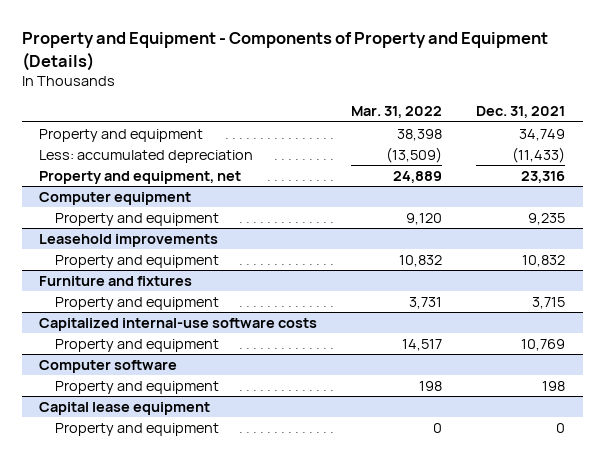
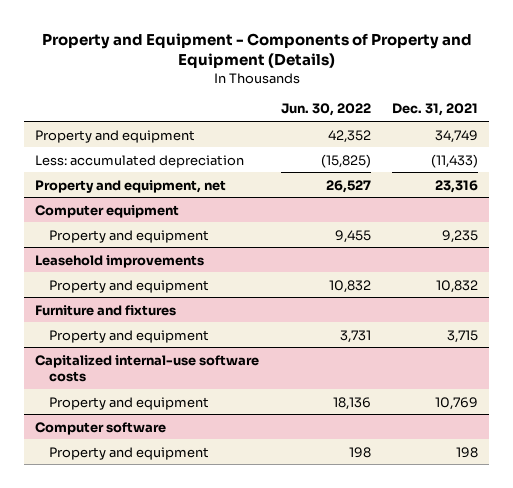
- | Mar. 31, 2022 | Dec. 31, 2021
+ | Jun. 30, 2022 | Dec. 31, 2021
- Capital lease equipment
- Property and equipment | 0 | 0

